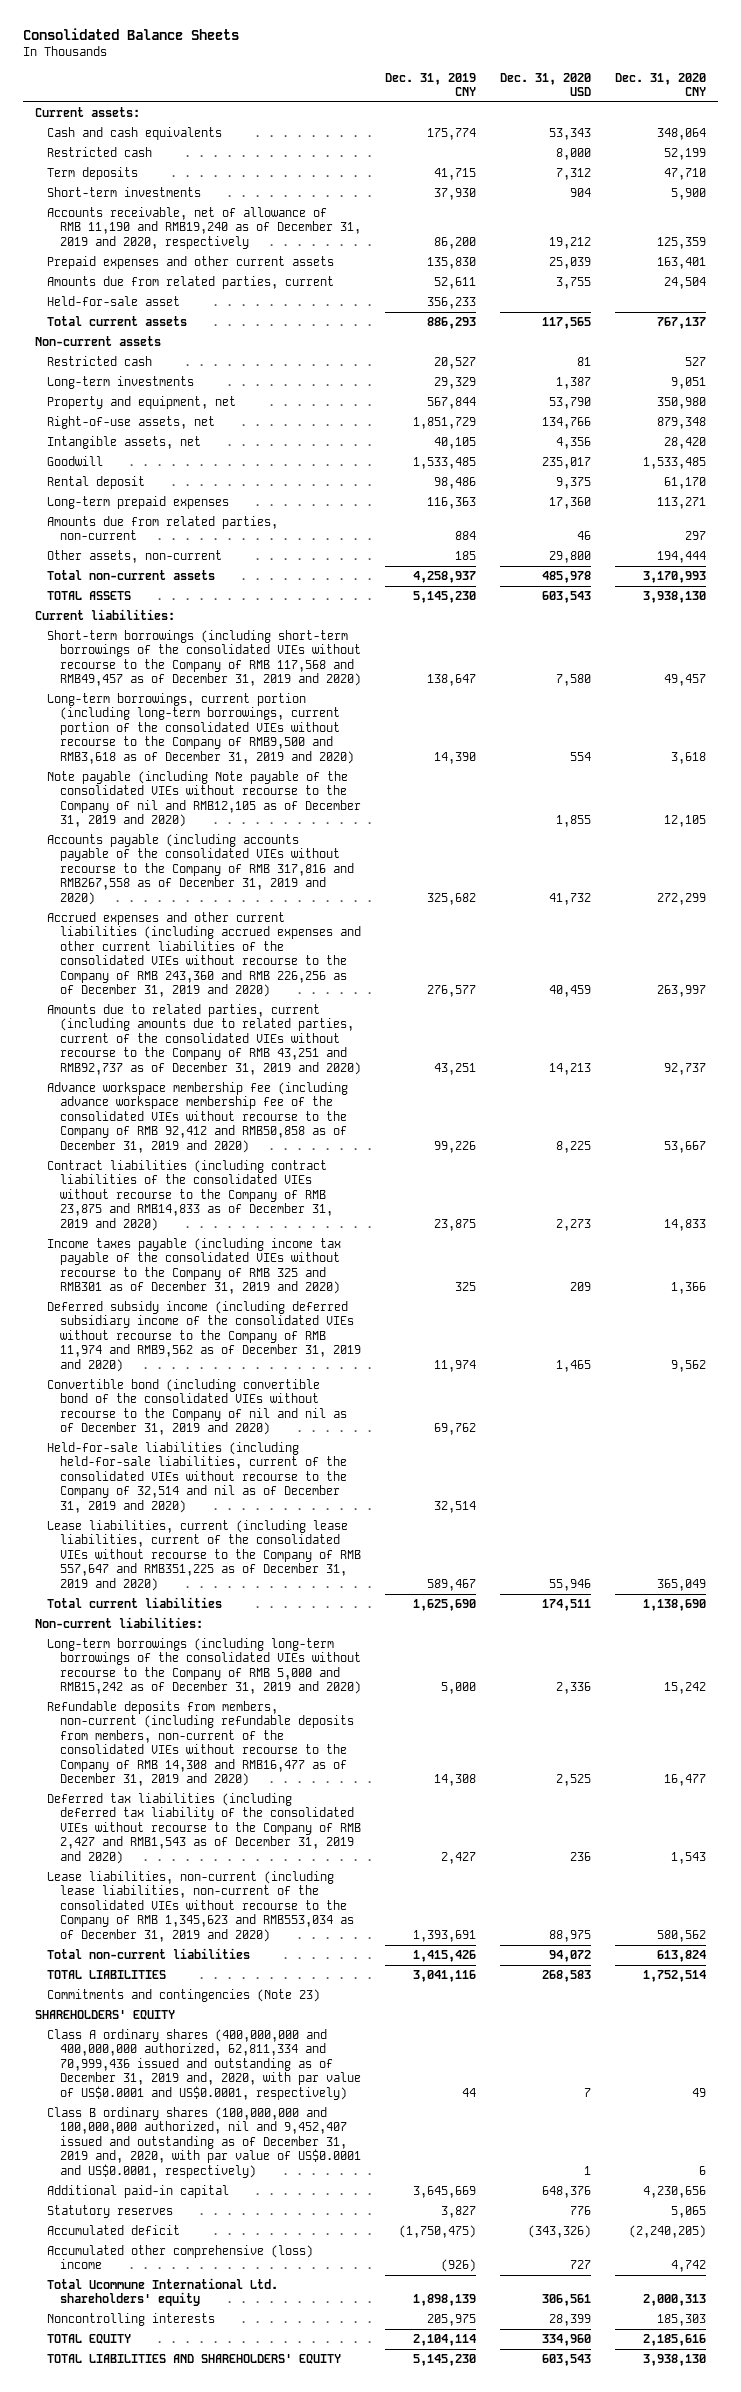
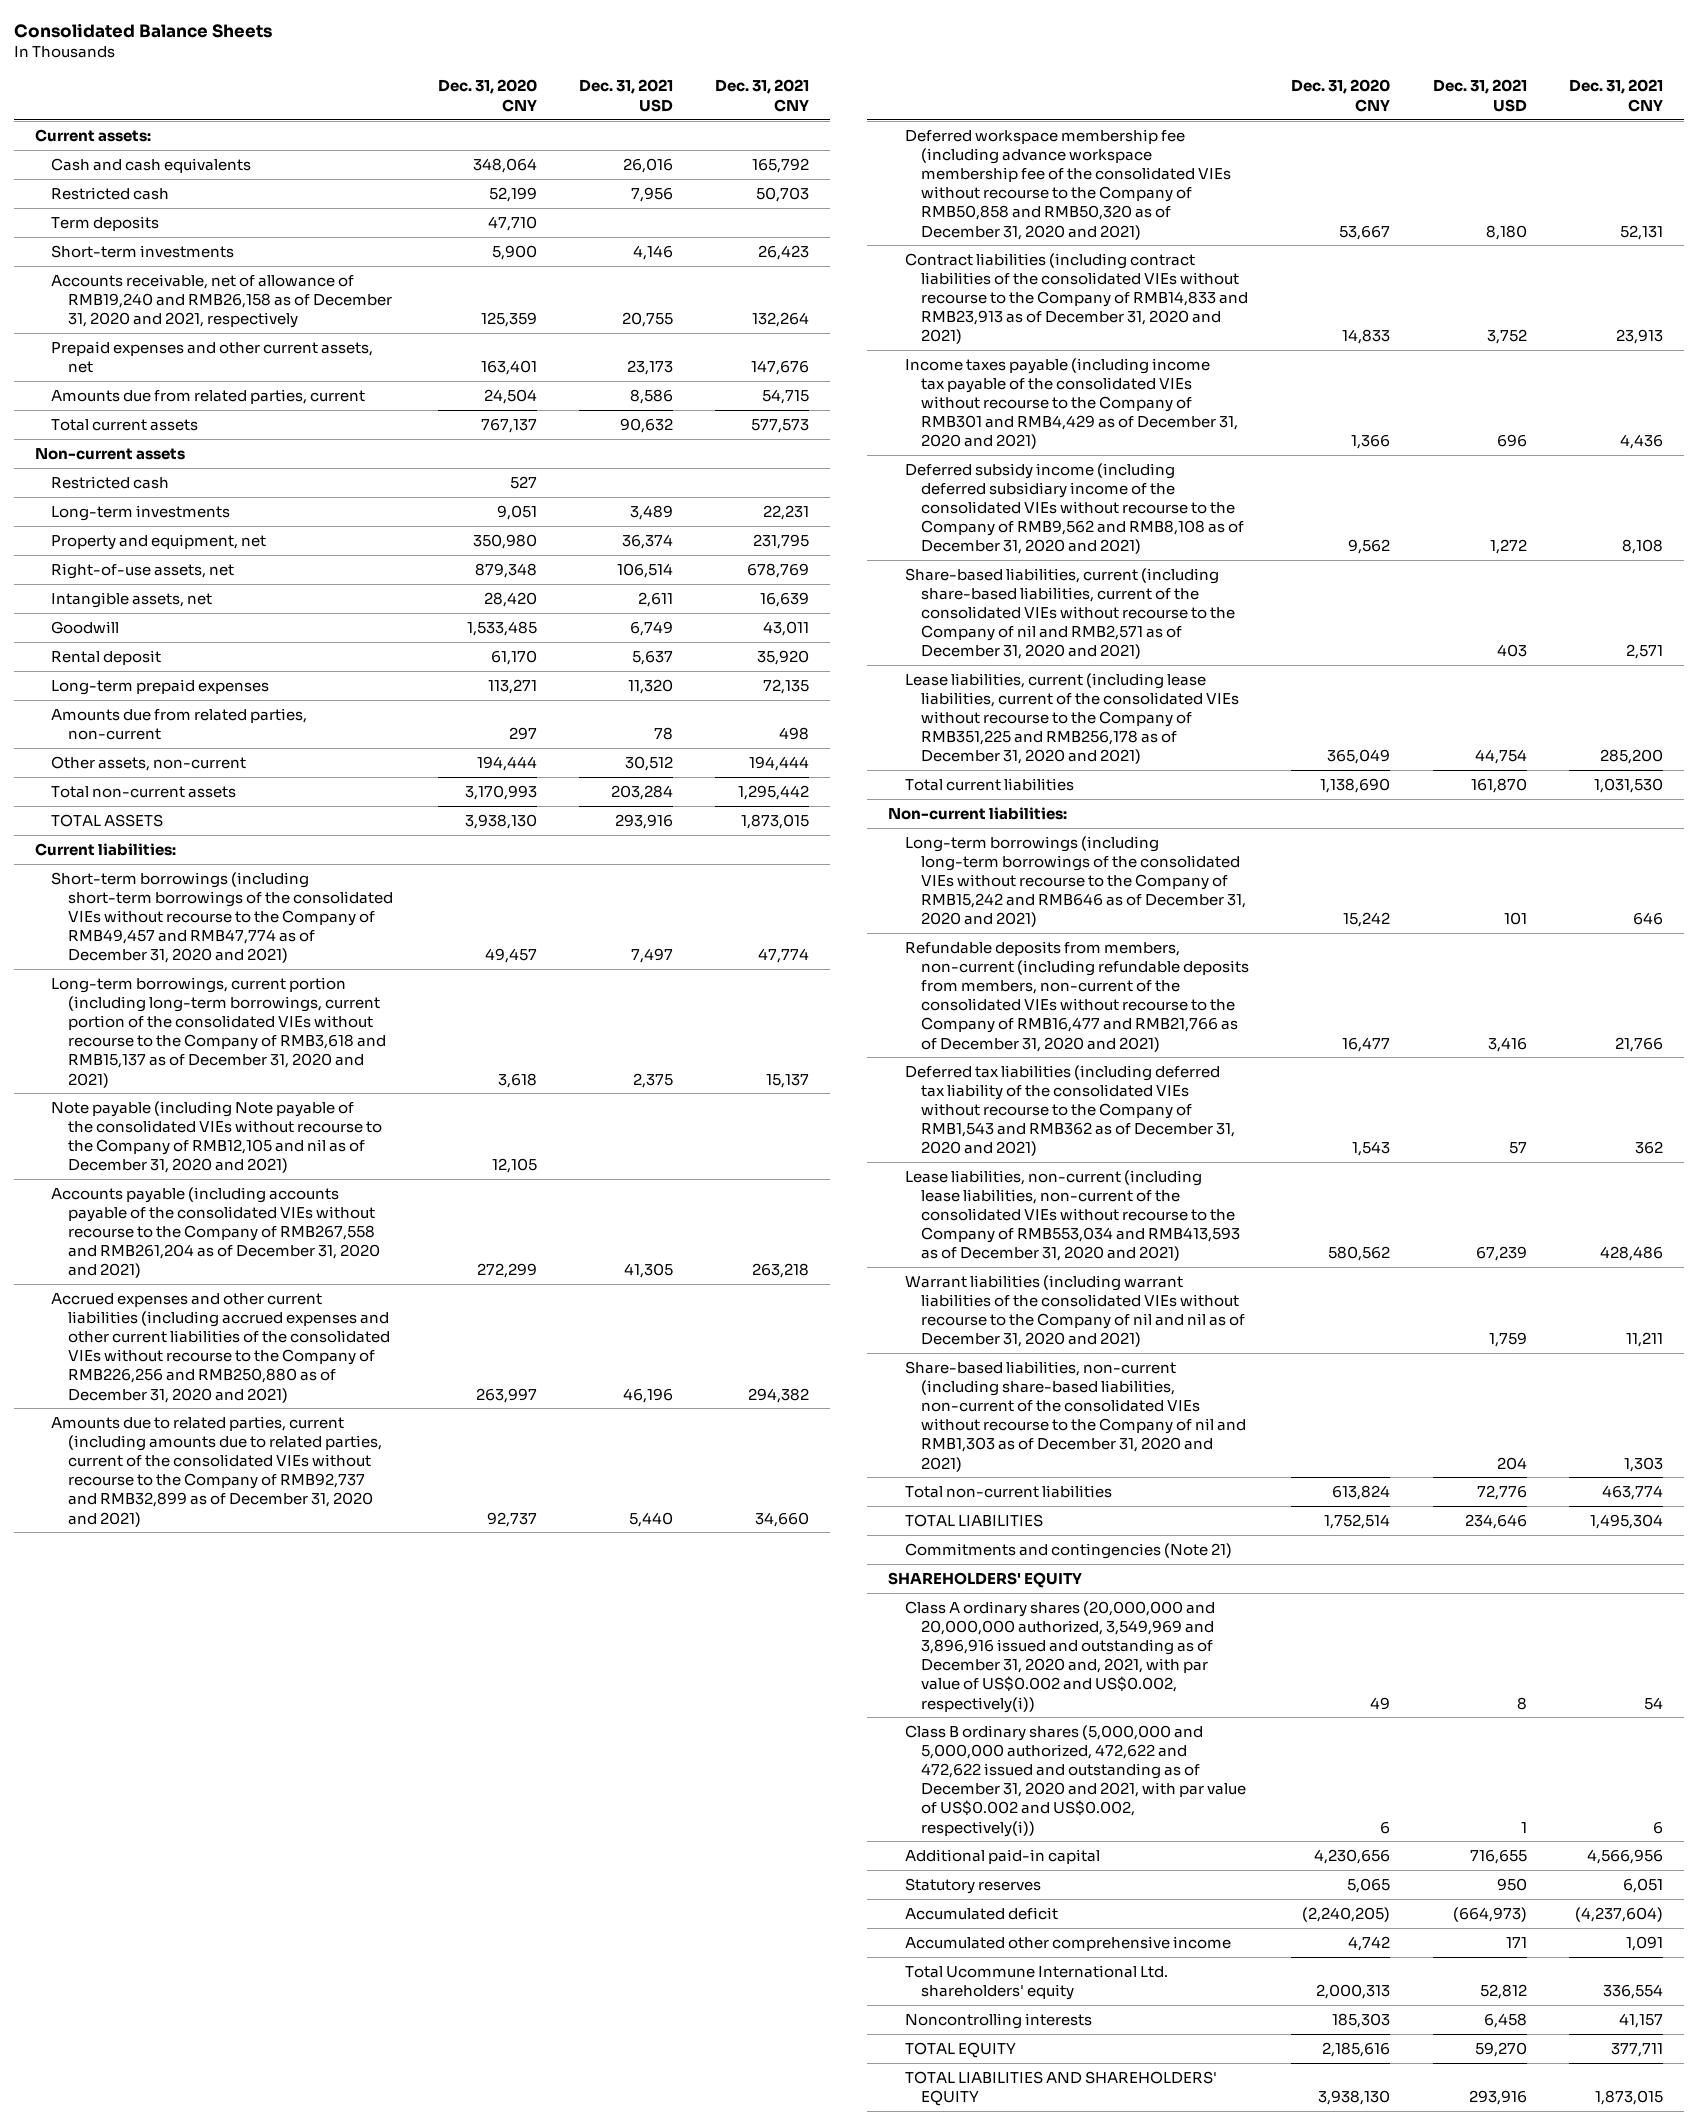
- | Dec. 31, 2019 CNY | Dec. 31, 2020 USD | Dec. 31, 2020 CNY
+ | Dec. 31, 2020 CNY | Dec. 31, 2021 USD | Dec. 31, 2021 CNY
- Accounts receivable, net of allowance of RMB 11,190 and RMB19,240 as of December 31, 2019 and 2020, respectively | 86,200 | 19,212 | 125,359
- Prepaid expenses and other current assets | 135,830 | 25,039 | 163,401
+ Accounts receivable, net of allowance of RMB19,240 and RMB26,158 as of December 31, 2020 and 2021, respectively | 125,359 | 20,755 | 132,264
+ Prepaid expenses and other current assets, net | 163,401 | 23,173 | 147,676
- Held-for-sale asset | 356,233 | |
- Short-term borrowings (including short-term borrowings of the consolidated VIEs without recourse to the Company of RMB 117,568 and RMB49,457 as of December 31, 2019 and 2020) | 138,647 | 7,580 | 49,457
- Long-term borrowings, current portion (including long-term borrowings, current portion of the consolidated VIEs without recourse to the Company of RMB9,500 and RMB3,618 as of December 31, 2019 and 2020) | 14,390 | 554 | 3,618
- Note payable (including Note payable of the consolidated VIEs without recourse to the Company of nil and RMB12,105 as of December 31, 2019 and 2020) | | 1,855 | 12,105
- Accounts payable (including accounts payable of the consolidated VIEs without recourse to the Company of RMB 317,816 and RMB267,558 as of December 31, 2019 and 2020) | 325,682 | 41,732 | 272,299
- Accrued expenses and other current liabilities (including accrued expenses and other current liabilities of the consolidated VIEs without recourse to the Company of RMB 243,360 and RMB 226,256 as of December 31, 2019 and 2020) | 276,577 | 40,459 | 263,997
- Amounts due to related parties, current (including amounts due to related parties, current of the consolidated VIEs without recourse to the Company of RMB 43,251 and RMB92,737 as of December 31, 2019 and 2020) | 43,251 | 14,213 | 92,737
- Advance workspace membership fee (including advance workspace membership fee of the consolidated VIEs without recourse to the Company of RMB 92,412 and RMB50,858 as of December 31, 2019 and 2020) | 99,226 | 8,225 | 53,667
- Contract liabilities (including contract liabilities of the consolidated VIEs without recourse to the Company of RMB 23,875 and RMB14,833 as of December 31, 2019 and 2020) | 23,875 | 2,273 | 14,833
- Income taxes payable (including income tax payable of the consolidated VIEs without recourse to the Company of RMB 325 and RMB301 as of December 31, 2019 and 2020) | 325 | 209 | 1,366
- Deferred subsidy income (including deferred subsidiary income of the consolidated VIEs without recourse to the Company of RMB 11,974 and RMB9,562 as of December 31, 2019 and 2020) | 11,974 | 1,465 | 9,562
- Convertible bond (including convertible bond of the consolidated VIEs without recourse to the Company of nil and nil as of December 31, 2019 and 2020) | 69,762 | |
- Held-for-sale liabilities (including held-for-sale liabilities, current of the consolidated VIEs without recourse to the Company of 32,514 and nil as of December 31, 2019 and 2020) | 32,514 | |
- Lease liabilities, current (including lease liabilities, current of the consolidated VIEs without recourse to the Company of RMB 557,647 and RMB351,225 as of December 31, 2019 and 2020) | 589,467 | 55,946 | 365,049
+ Short-term borrowings (including short-term borrowings of the consolidated VIEs without recourse to the Company of RMB49,457 and RMB47,774 as of December 31, 2020 and 2021) | 49,457 | 7,497 | 47,774
+ Long-term borrowings, current portion (including long-term borrowings, current portion of the consolidated VIEs without recourse to the Company of RMB3,618 and RMB15,137 as of December 31, 2020 and 2021) | 3,618 | 2,375 | 15,137
+ Note payable (including Note payable of the consolidated VIEs without recourse to the Company of RMB12,105 and nil as of December 31, 2020 and 2021) | 12,105 | |
+ Accounts payable (including accounts payable of the consolidated VIEs without recourse to the Company of RMB267,558 and RMB261,204 as of December 31, 2020 and 2021) | 272,299 | 41,305 | 263,218
+ Accrued expenses and other current liabilities (including accrued expenses and other current liabilities of the consolidated VIEs without recourse to the Company of RMB226,256 and RMB250,880 as of December 31, 2020 and 2021) | 263,997 | 46,196 | 294,382
+ Amounts due to related parties, current (including amounts due to related parties, current of the consolidated VIEs without recourse to the Company of RMB92,737 and RMB32,899 as of December 31, 2020 and 2021) | 92,737 | 5,440 | 34,660
+ Deferred workspace membership fee (including advance workspace membership fee of the consolidated VIEs without recourse to the Company of RMB50,858 and RMB50,320 as of December 31, 2020 and 2021) | 53,667 | 8,180 | 52,131
+ Contract liabilities (including contract liabilities of the consolidated VIEs without recourse to the Company of RMB14,833 and RMB23,913 as of December 31, 2020 and 2021) | 14,833 | 3,752 | 23,913
+ Income taxes payable (including income tax payable of the consolidated VIEs without recourse to the Company of RMB301 and RMB4,429 as of December 31, 2020 and 2021) | 1,366 | 696 | 4,436
+ Deferred subsidy income (including deferred subsidiary income of the consolidated VIEs without recourse to the Company of RMB9,562 and RMB8,108 as of December 31, 2020 and 2021) | 9,562 | 1,272 | 8,108
+ Share-based liabilities, current (including share-based liabilities, current of the consolidated VIEs without recourse to the Company of nil and RMB2,571 as of December 31, 2020 and 2021) | | 403 | 2,571
+ Lease liabilities, current (including lease liabilities, current of the consolidated VIEs without recourse to the Company of RMB351,225 and RMB256,178 as of December 31, 2020 and 2021) | 365,049 | 44,754 | 285,200
- Long-term borrowings (including long-term borrowings of the consolidated VIEs without recourse to the Company of RMB 5,000 and RMB15,242 as of December 31, 2019 and 2020) | 5,000 | 2,336 | 15,242
- Refundable deposits from members, non-current (including refundable deposits from members, non-current of the consolidated VIEs without recourse to the Company of RMB 14,308 and RMB16,477 as of December 31, 2019 and 2020) | 14,308 | 2,525 | 16,477
- Deferred tax liabilities (including deferred tax liability of the consolidated VIEs without recourse to the Company of RMB 2,427 and RMB1,543 as of December 31, 2019 and 2020) | 2,427 | 236 | 1,543
- Lease liabilities, non-current (including lease liabilities, non-current of the consolidated VIEs without recourse to the Company of RMB 1,345,623 and RMB553,034 as of December 31, 2019 and 2020) | 1,393,691 | 88,975 | 580,562
+ Long-term borrowings (including long-term borrowings of the consolidated VIEs without recourse to the Company of RMB15,242 and RMB646 as of December 31, 2020 and 2021) | 15,242 | 101 | 646
+ Refundable deposits from members, non-current (including refundable deposits from members, non-current of the consolidated VIEs without recourse to the Company of RMB16,477 and RMB21,766 as of December 31, 2020 and 2021) | 16,477 | 3,416 | 21,766
+ Deferred tax liabilities (including deferred tax liability of the consolidated VIEs without recourse to the Company of RMB1,543 and RMB362 as of December 31, 2020 and 2021) | 1,543 | 57 | 362
+ Lease liabilities, non-current (including lease liabilities, non-current of the consolidated VIEs without recourse to the Company of RMB553,034 and RMB413,593 as of December 31, 2020 and 2021) | 580,562 | 67,239 | 428,486
+ Warrant liabilities (including warrant liabilities of the consolidated VIEs without recourse to the Company of nil and nil as of December 31, 2020 and 2021) | | 1,759 | 11,211
+ Share-based liabilities, non-current (including share-based liabilities, non-current of the consolidated VIEs without recourse to the Company of nil and RMB1,303 as of December 31, 2020 and 2021) | | 204 | 1,303
- Commitments and contingencies (Note 23)
+ Commitments and contingencies (Note 21)
- Class A ordinary shares (400,000,000 and 400,000,000 authorized, 62,811,334 and 70,999,436 issued and outstanding as of December 31, 2019 and, 2020, with par value of US$0.0001 and US$0.0001, respectively) | 44 | 7 | 49
- Class B ordinary shares (100,000,000 and 100,000,000 authorized, nil and 9,452,407 issued and outstanding as of December 31, 2019 and, 2020, with par value of US$0.0001 and US$0.0001, respectively) | | 1 | 6
+ Class A ordinary shares (20,000,000 and 20,000,000 authorized, 3,549,969 and 3,896,916 issued and outstanding as of December 31, 2020 and, 2021, with par value of US$0.002 and US$0.002, respectively(i)) | 49 | 8 | 54
+ Class B ordinary shares (5,000,000 and 5,000,000 authorized, 472,622 and 472,622 issued and outstanding as of December 31, 2020 and 2021, with par value of US$0.002 and US$0.002, respectively(i)) | 6 | 1 | 6
- Accumulated other comprehensive (loss) income | (926) | 727 | 4,742
+ Accumulated other comprehensive income | 4,742 | 171 | 1,091

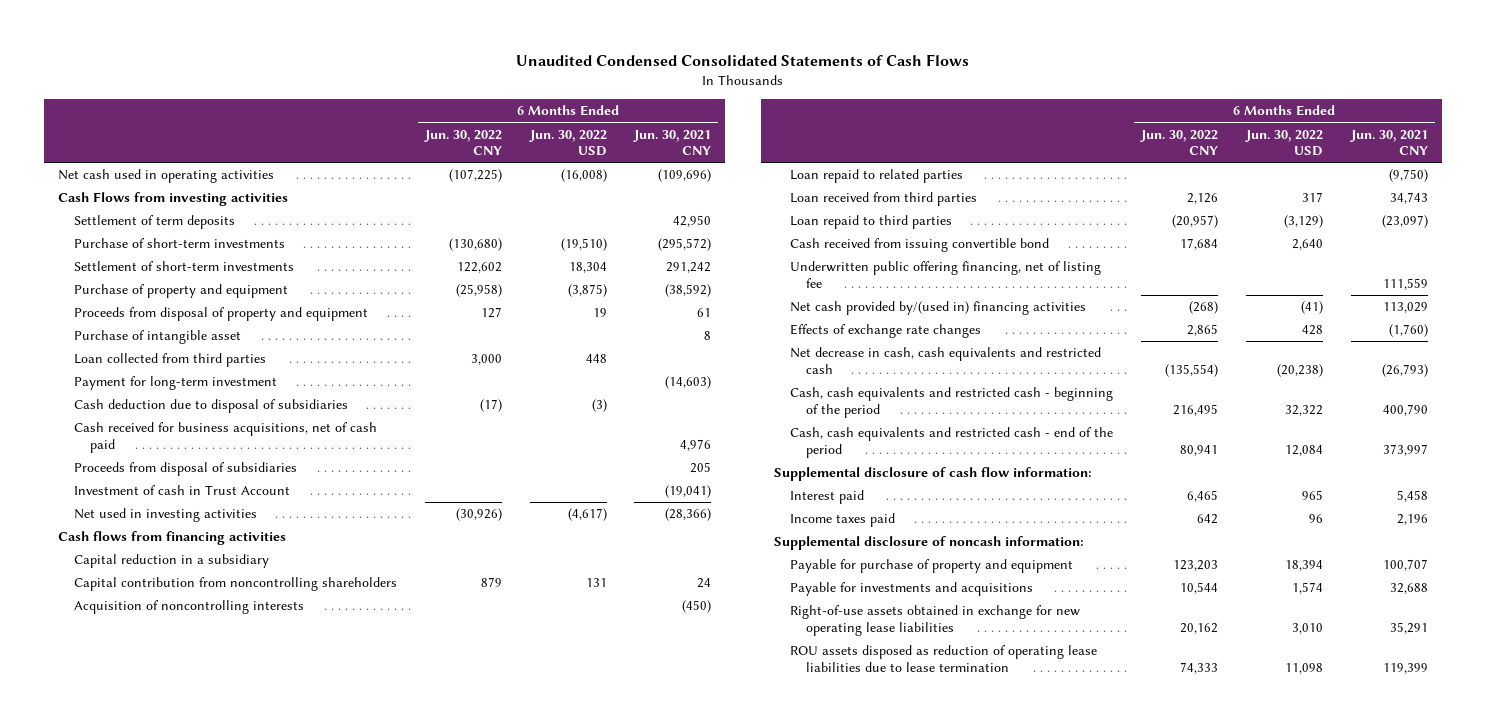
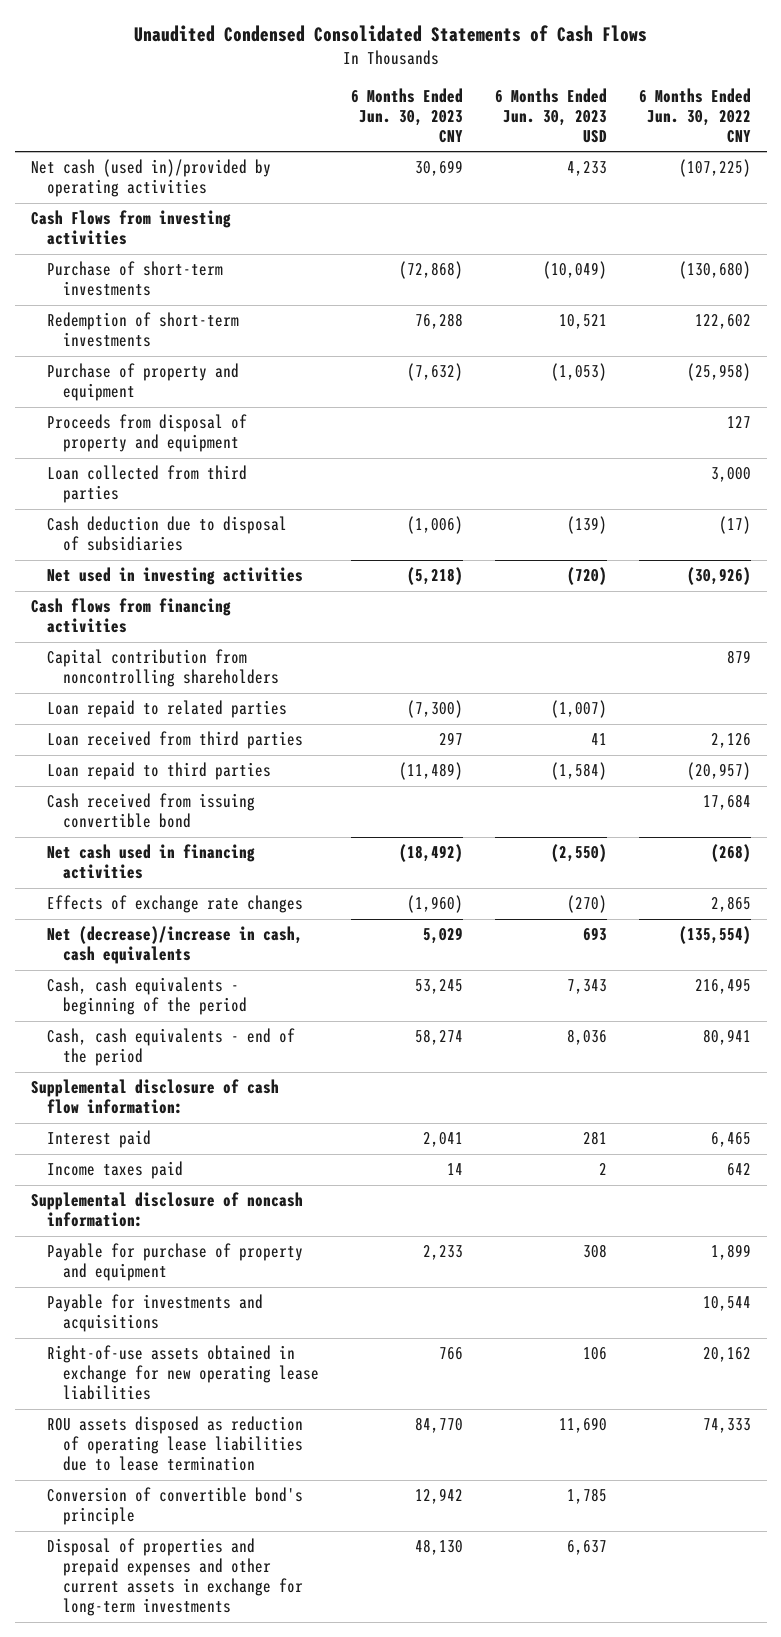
- | 6 Months Ended Jun. 30, 2022 CNY | 6 Months Ended Jun. 30, 2022 USD | 6 Months Ended Jun. 30, 2021 CNY
+ | 6 Months Ended Jun. 30, 2023 CNY | 6 Months Ended Jun. 30, 2023 USD | 6 Months Ended Jun. 30, 2022 CNY
- Net cash used in operating activities | (107,225) | (16,008) | (109,696)
+ Net cash (used in)/provided by operating activities | 30,699 | 4,233 | (107,225)
- Settlement of term deposits | | | 42,950
- Settlement of short-term investments | 122,602 | 18,304 | 291,242
+ Redemption of short-term investments | 76,288 | 10,521 | 122,602
- Purchase of intangible asset | | | 8
- Payment for long-term investment | | | (14,603)
- Cash received for business acquisitions, net of cash paid | | | 4,976
- Proceeds from disposal of subsidiaries | | | 205
- Investment of cash in Trust Account | | | (19,041)
- Capital reduction in a subsidiary
- Acquisition of noncontrolling interests | | | (450)
- Underwritten public offering financing, net of listing fee | | | 111,559
- Net cash provided by/(used in) financing activities | (268) | (41) | 113,029
+ Net cash used in financing activities | (18,492) | (2,550) | (268)
- Net decrease in cash, cash equivalents and restricted cash | (135,554) | (20,238) | (26,793)
- Cash, cash equivalents and restricted cash - beginning of the period | 216,495 | 32,322 | 400,790
- Cash, cash equivalents and restricted cash - end of the period | 80,941 | 12,084 | 373,997
+ Net (decrease)/increase in cash, cash equivalents | 5,029 | 693 | (135,554)
+ Cash, cash equivalents - beginning of the period | 53,245 | 7,343 | 216,495
+ Cash, cash equivalents - end of the period | 58,274 | 8,036 | 80,941
- Payable for purchase of property and equipment | 123,203 | 18,394 | 100,707
+ Payable for purchase of property and equipment | 2,233 | 308 | 1,899
+ Conversion of convertible bond's principle | 12,942 | 1,785 |
+ Disposal of properties and prepaid expenses and other current assets in exchange for long-term investments | 48,130 | 6,637 |

